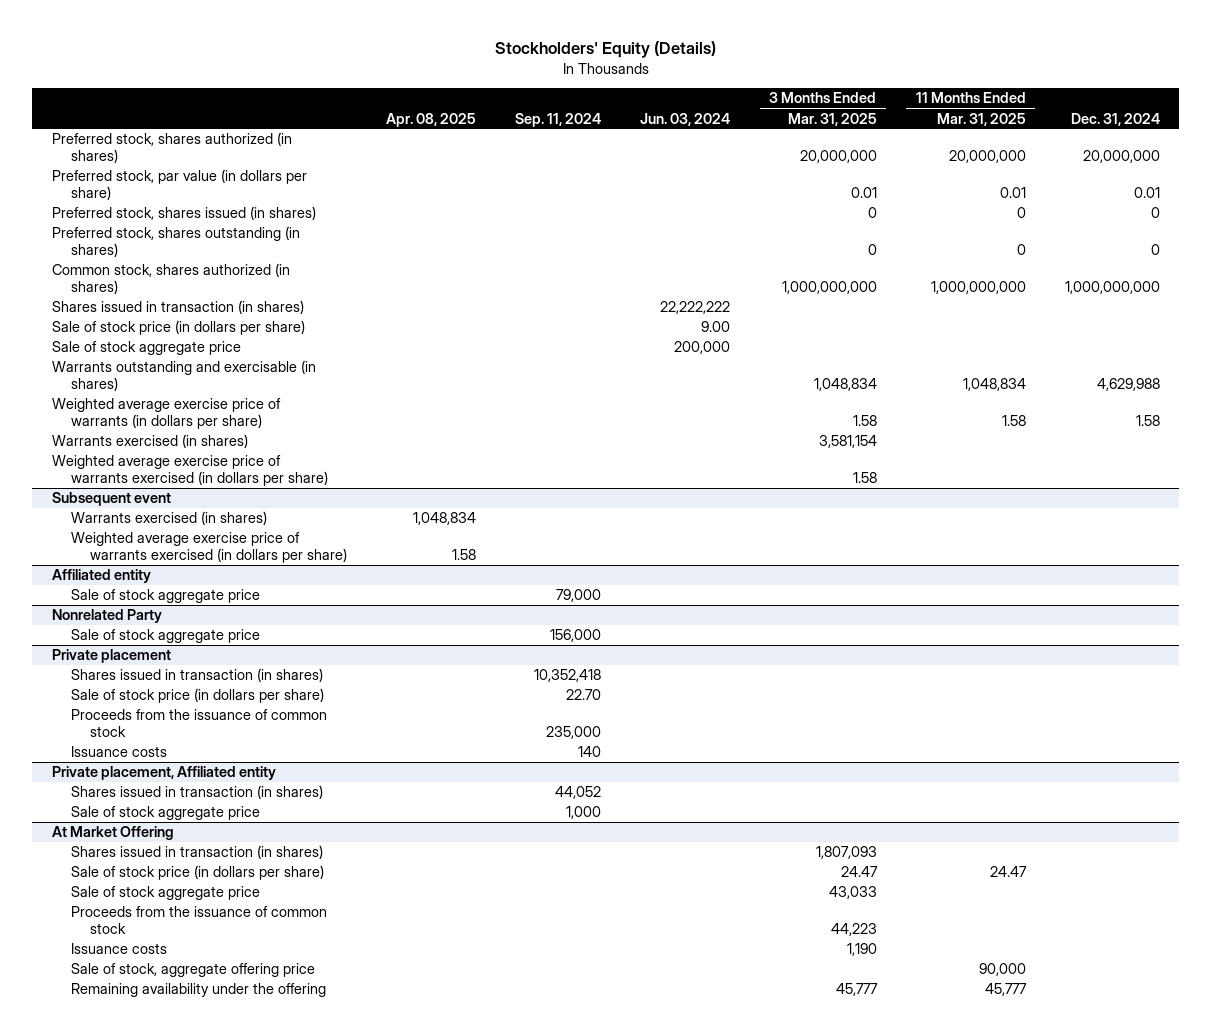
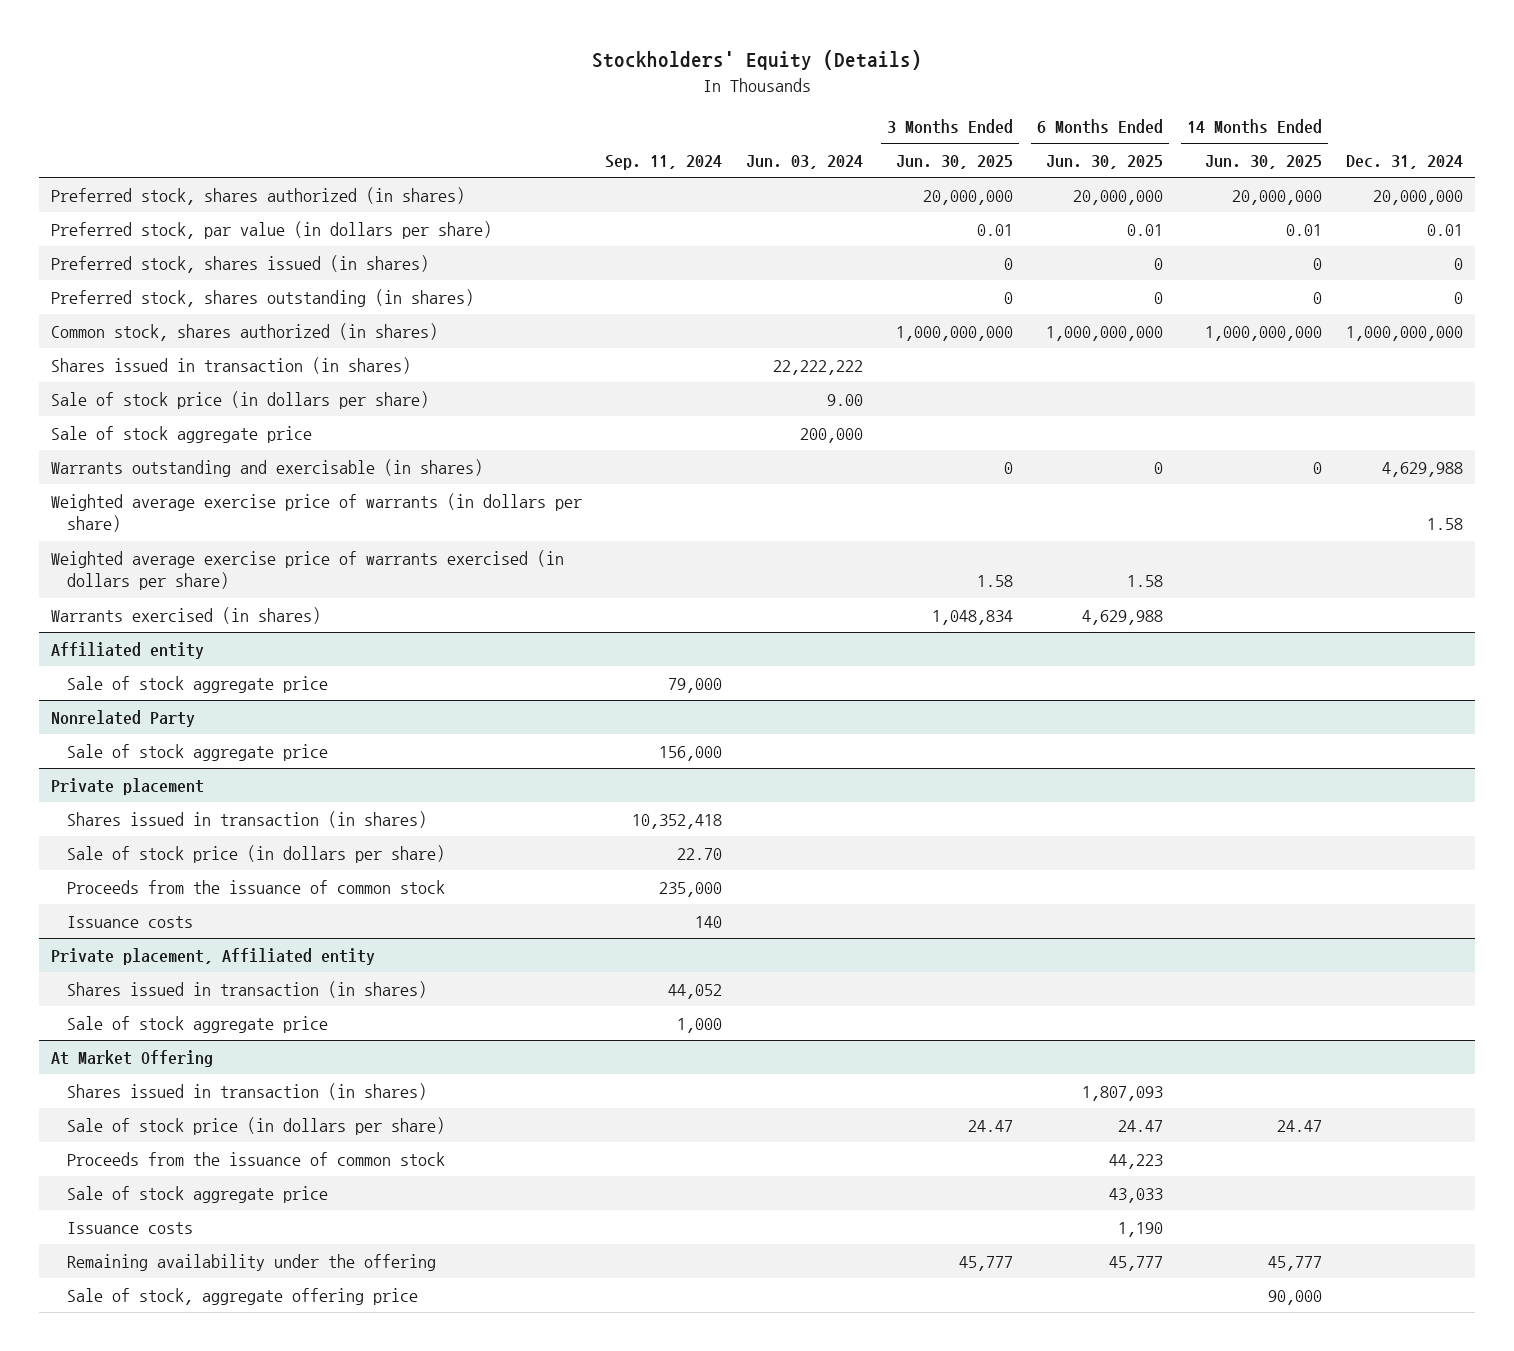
- | Apr. 08, 2025 | Sep. 11, 2024 | Jun. 03, 2024 | 3 Months Ended Mar. 31, 2025 | 11 Months Ended Mar. 31, 2025 | Dec. 31, 2024
+ | Sep. 11, 2024 | Jun. 03, 2024 | 3 Months Ended Jun. 30, 2025 | 6 Months Ended Jun. 30, 2025 | 14 Months Ended Jun. 30, 2025 | Dec. 31, 2024
- Subsequent event
- Warrants exercised (in shares) | 1,048,834 | | | | |
- Weighted average exercise price of warrants exercised (in dollars per share) | 1.58 | | | | |
moved down: Warrants exercised (in shares) | | | 1,048,834 | 4,629,988 | |
@ At Market Offering
moved down: Sale of stock aggregate price | | | | 43,033 | |
moved down: Sale of stock, aggregate offering price | | | | | 90,000 |

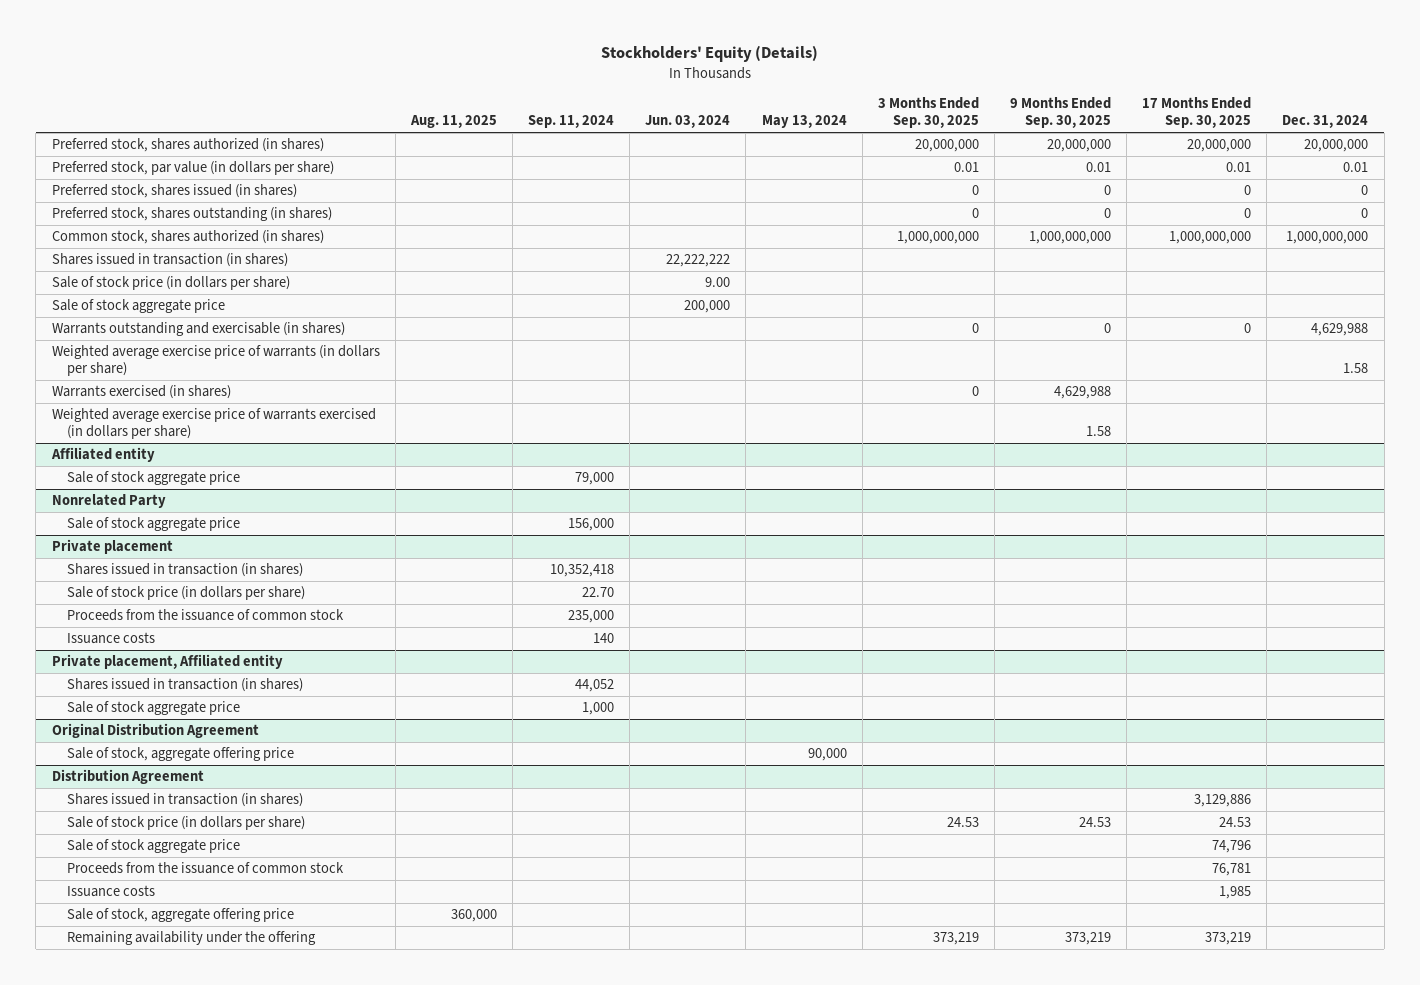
- | Sep. 11, 2024 | Jun. 03, 2024 | 3 Months Ended Jun. 30, 2025 | 6 Months Ended Jun. 30, 2025 | 14 Months Ended Jun. 30, 2025 | Dec. 31, 2024
+ | Aug. 11, 2025 | Sep. 11, 2024 | Jun. 03, 2024 | May 13, 2024 | 3 Months Ended Sep. 30, 2025 | 9 Months Ended Sep. 30, 2025 | 17 Months Ended Sep. 30, 2025 | Dec. 31, 2024
moved down: Weighted average exercise price of warrants exercised (in dollars per share) | | | | | | 1.58 | |
- At Market Offering
- Shares issued in transaction (in shares) | | | | 1,807,093 | |
- Sale of stock price (in dollars per share) | | | 24.47 | 24.47 | 24.47 |
- Proceeds from the issuance of common stock | | | | 44,223 | |
- Sale of stock aggregate price | | | | 43,033 | |
- Issuance costs | | | | 1,190 | |
- Remaining availability under the offering | | | 45,777 | 45,777 | 45,777 |
- Sale of stock, aggregate offering price | | | | | 90,000 |
+ Original Distribution Agreement
+ Sale of stock, aggregate offering price | | | | 90,000 | | | |
+ Distribution Agreement
+ Shares issued in transaction (in shares) | | | | | | | 3,129,886 |
+ Sale of stock price (in dollars per share) | | | | | 24.53 | 24.53 | 24.53 |
+ Sale of stock aggregate price | | | | | | | 74,796 |
+ Proceeds from the issuance of common stock | | | | | | | 76,781 |
+ Issuance costs | | | | | | | 1,985 |
+ Sale of stock, aggregate offering price | 360,000 | | | | | | |
+ Remaining availability under the offering | | | | | 373,219 | 373,219 | 373,219 |

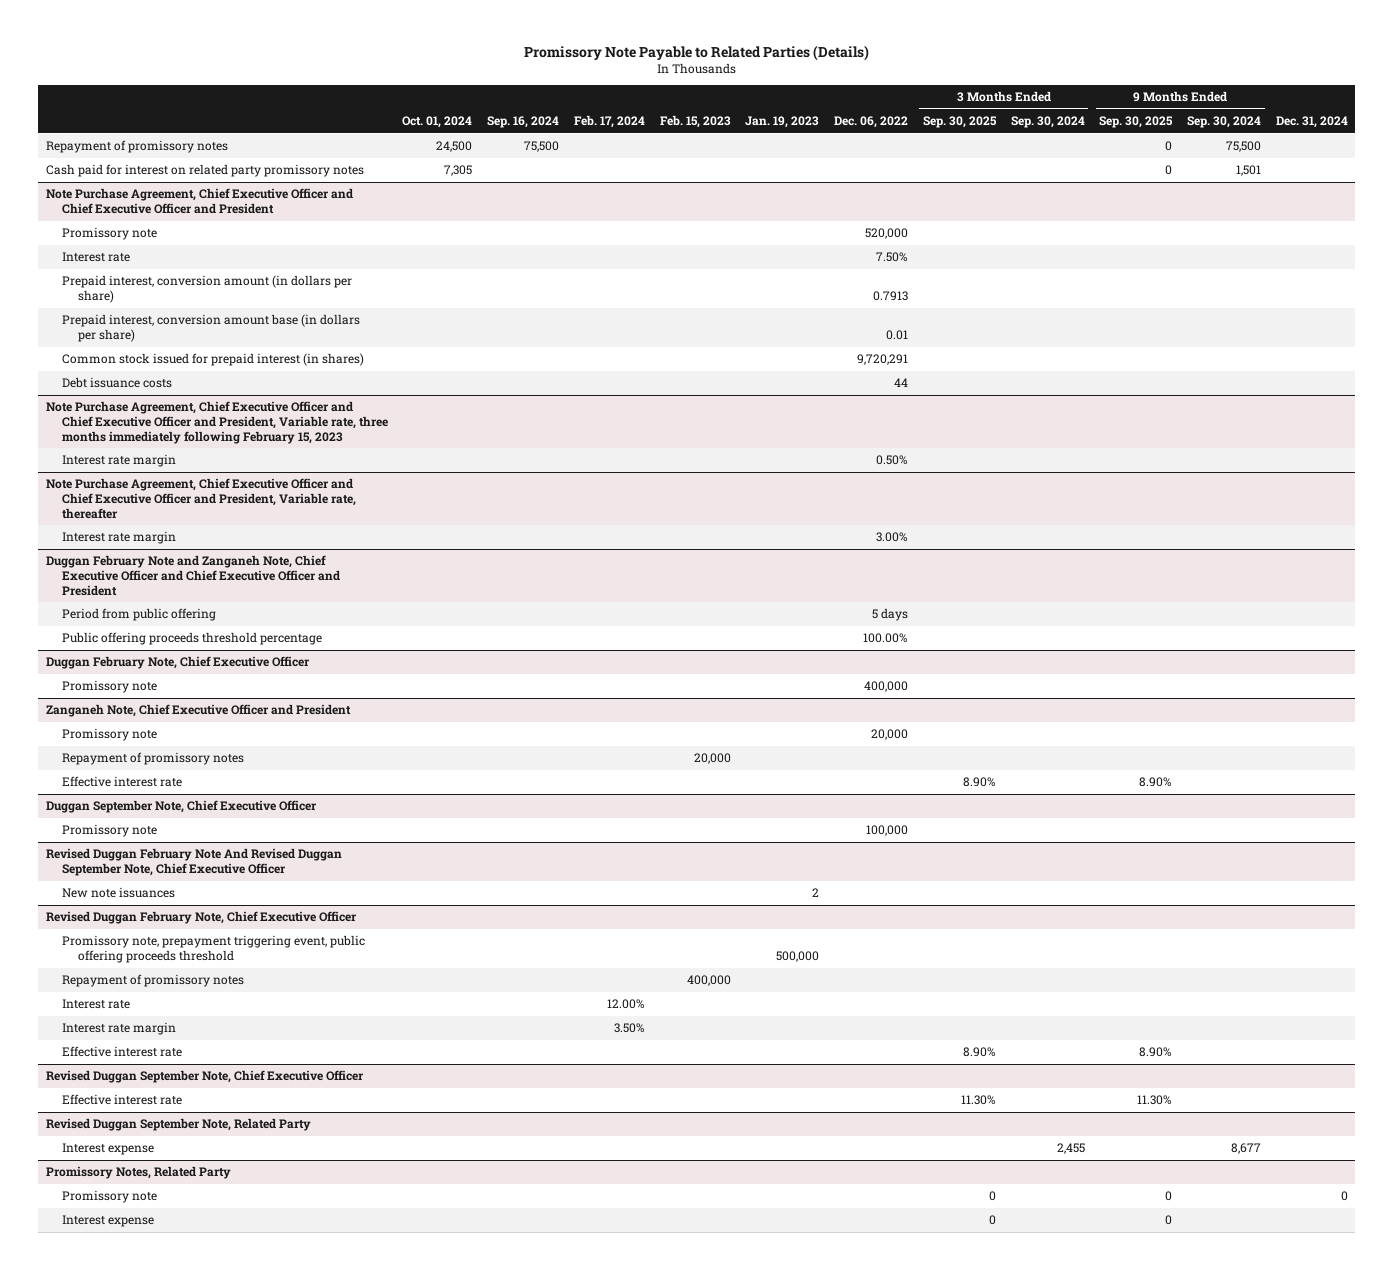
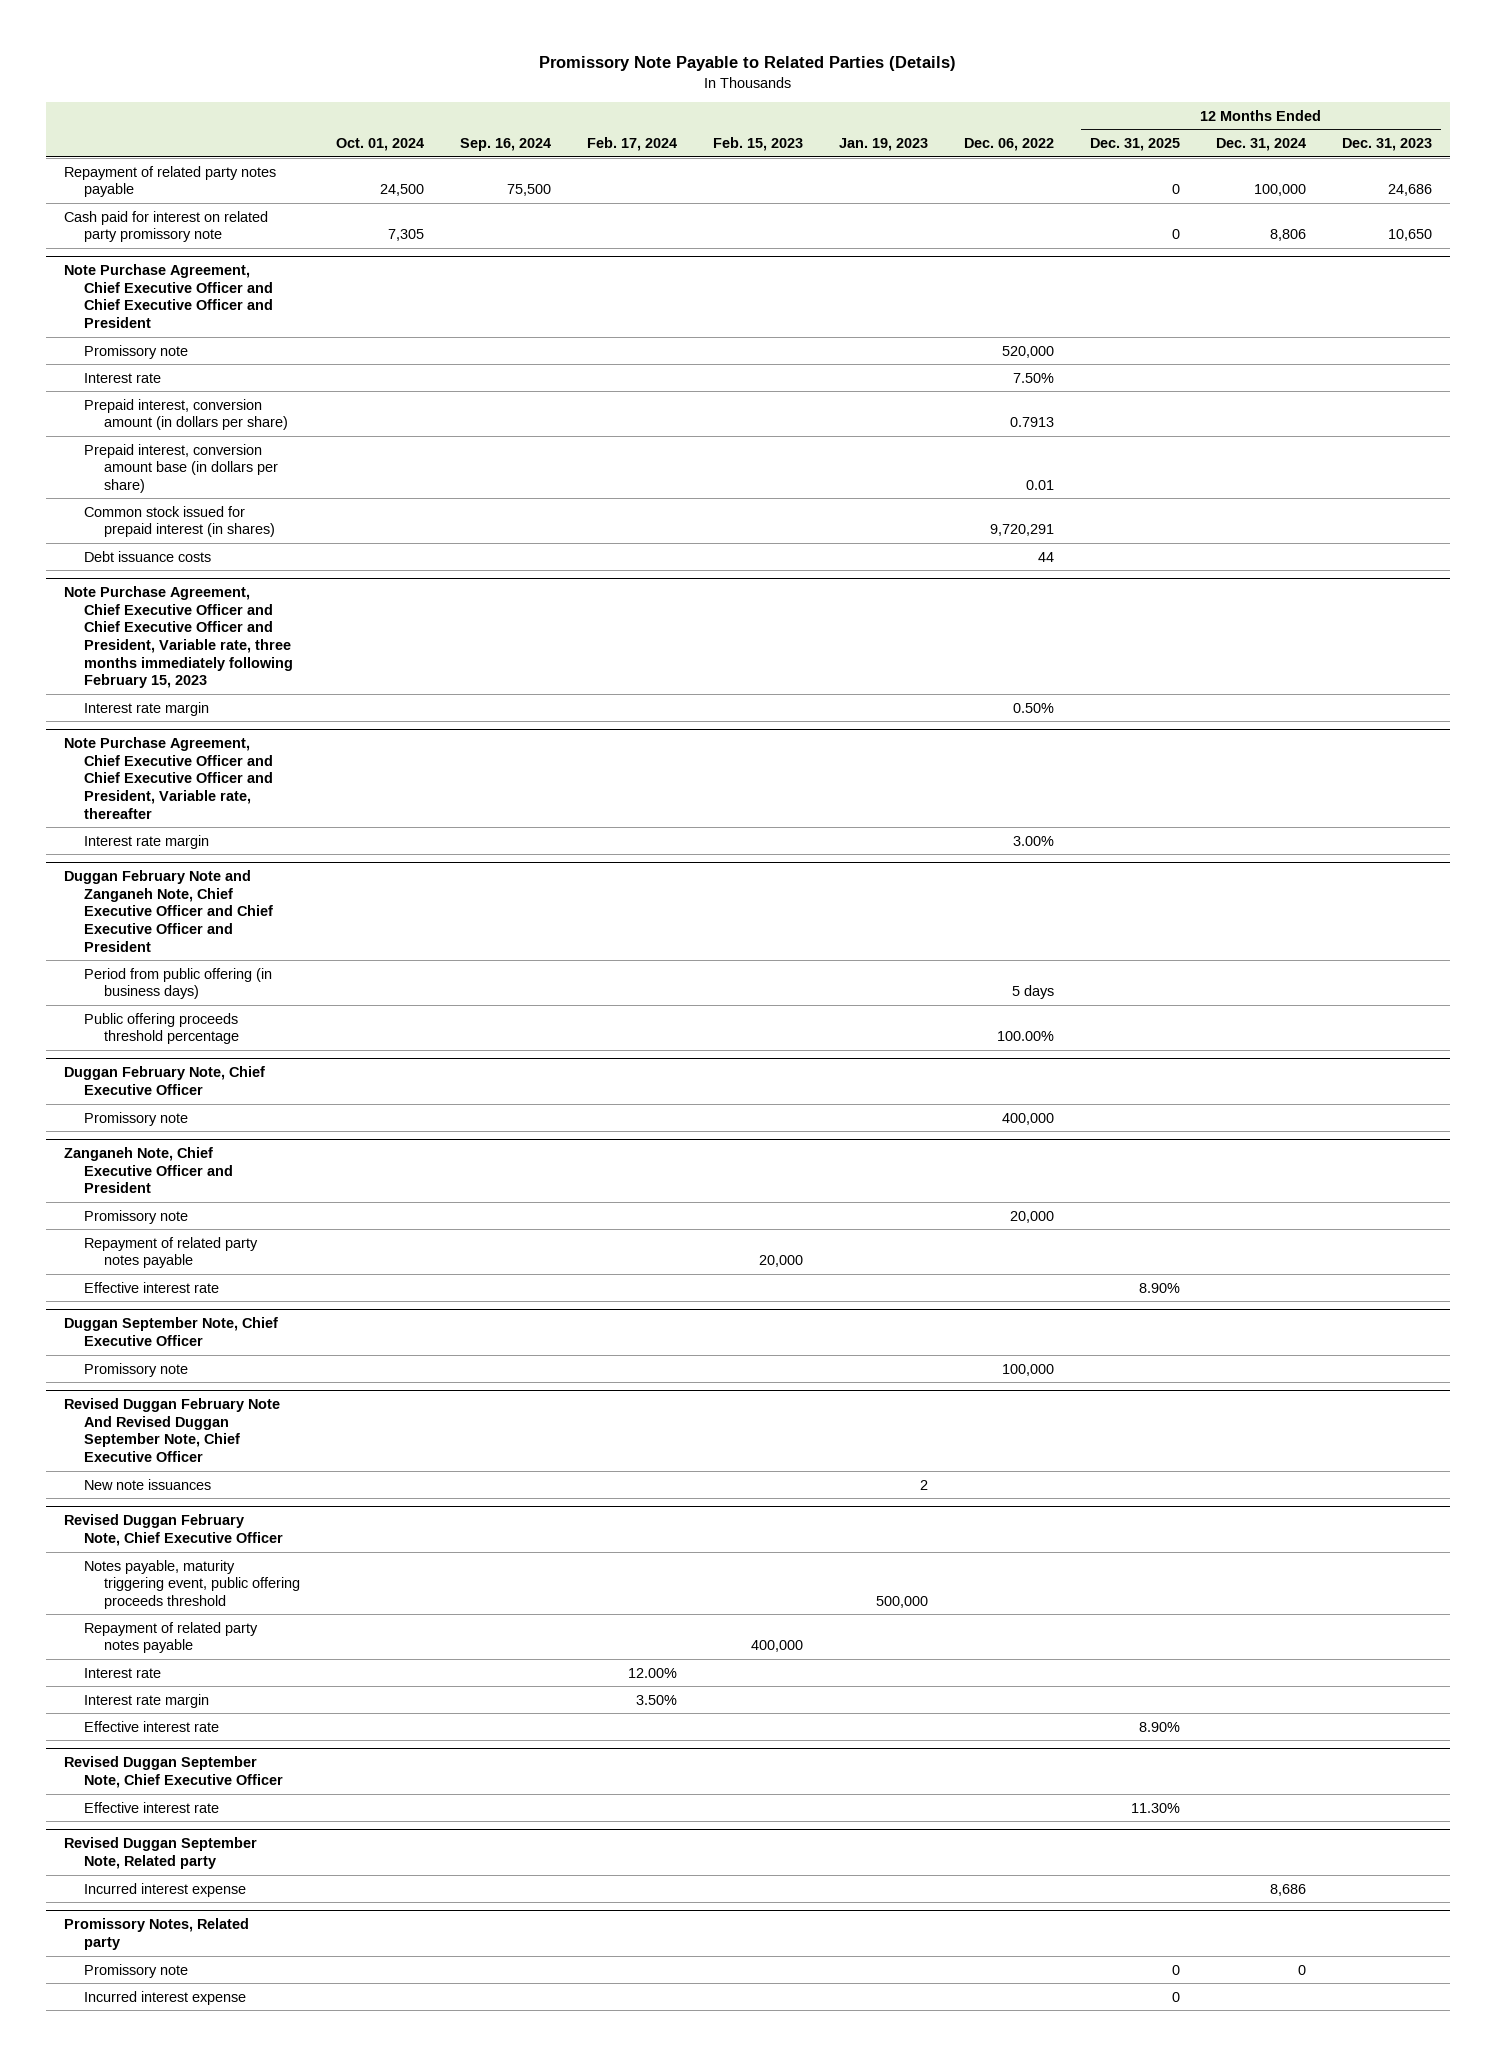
- | Oct. 01, 2024 | Sep. 16, 2024 | Feb. 17, 2024 | Feb. 15, 2023 | Jan. 19, 2023 | Dec. 06, 2022 | 3 Months Ended Sep. 30, 2025 | 3 Months Ended Sep. 30, 2024 | 9 Months Ended Sep. 30, 2025 | 9 Months Ended Sep. 30, 2024 | Dec. 31, 2024
+ | Oct. 01, 2024 | Sep. 16, 2024 | Feb. 17, 2024 | Feb. 15, 2023 | Jan. 19, 2023 | Dec. 06, 2022 | 12 Months Ended Dec. 31, 2025 | 12 Months Ended Dec. 31, 2024 | 12 Months Ended Dec. 31, 2023
- Repayment of promissory notes | 24,500 | 75,500 | | | | | | | 0 | 75,500 |
- Cash paid for interest on related party promissory notes | 7,305 | | | | | | | | 0 | 1,501 |
+ Repayment of related party notes payable | 24,500 | 75,500 | | | | | 0 | 100,000 | 24,686
+ Cash paid for interest on related party promissory note | 7,305 | | | | | | 0 | 8,806 | 10,650
@ Duggan February Note and Zanganeh Note, Chief Executive Officer and Chief Executive Officer and President
- Period from public offering | | | | | | 5 days | | | | |
+ Period from public offering (in business days) | | | | | | 5 days | | |
@ Zanganeh Note, Chief Executive Officer and President
- Repayment of promissory notes | | | | 20,000 | | | | | | |
+ Repayment of related party notes payable | | | | 20,000 | | | | |
@ Revised Duggan February Note, Chief Executive Officer
- Promissory note, prepayment triggering event, public offering proceeds threshold | | | | | 500,000 | | | | | |
- Repayment of promissory notes | | | | 400,000 | | | | | | |
+ Notes payable, maturity triggering event, public offering proceeds threshold | | | | | 500,000 | | | |
+ Repayment of related party notes payable | | | | 400,000 | | | | |
- Revised Duggan September Note, Related Party
- Interest expense | | | | | | | | 2,455 | | 8,677 |
- Promissory Notes, Related Party
+ Revised Duggan September Note, Related party
+ Incurred interest expense | | | | | | | | 8,686 |
+ Promissory Notes, Related party
- Interest expense | | | | | | | 0 | | 0 | |
+ Incurred interest expense | | | | | | | 0 | |

